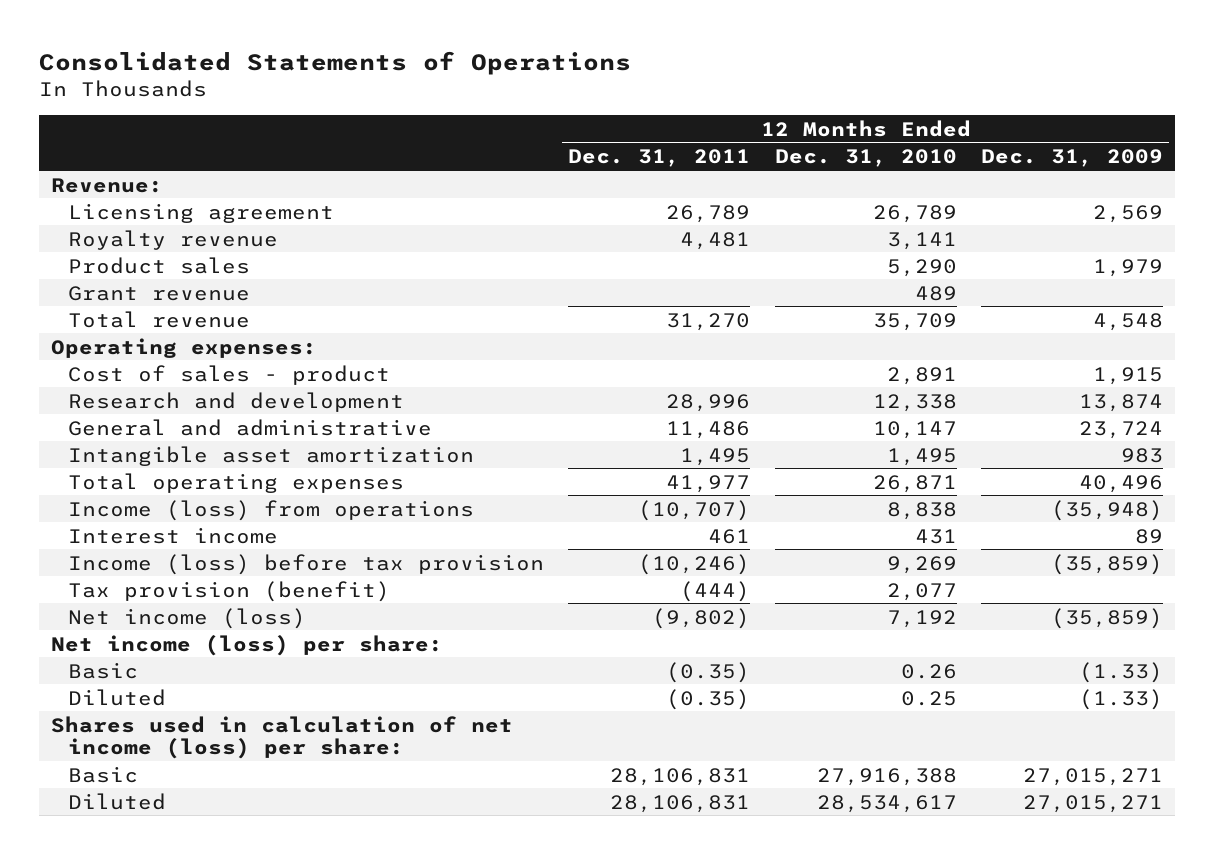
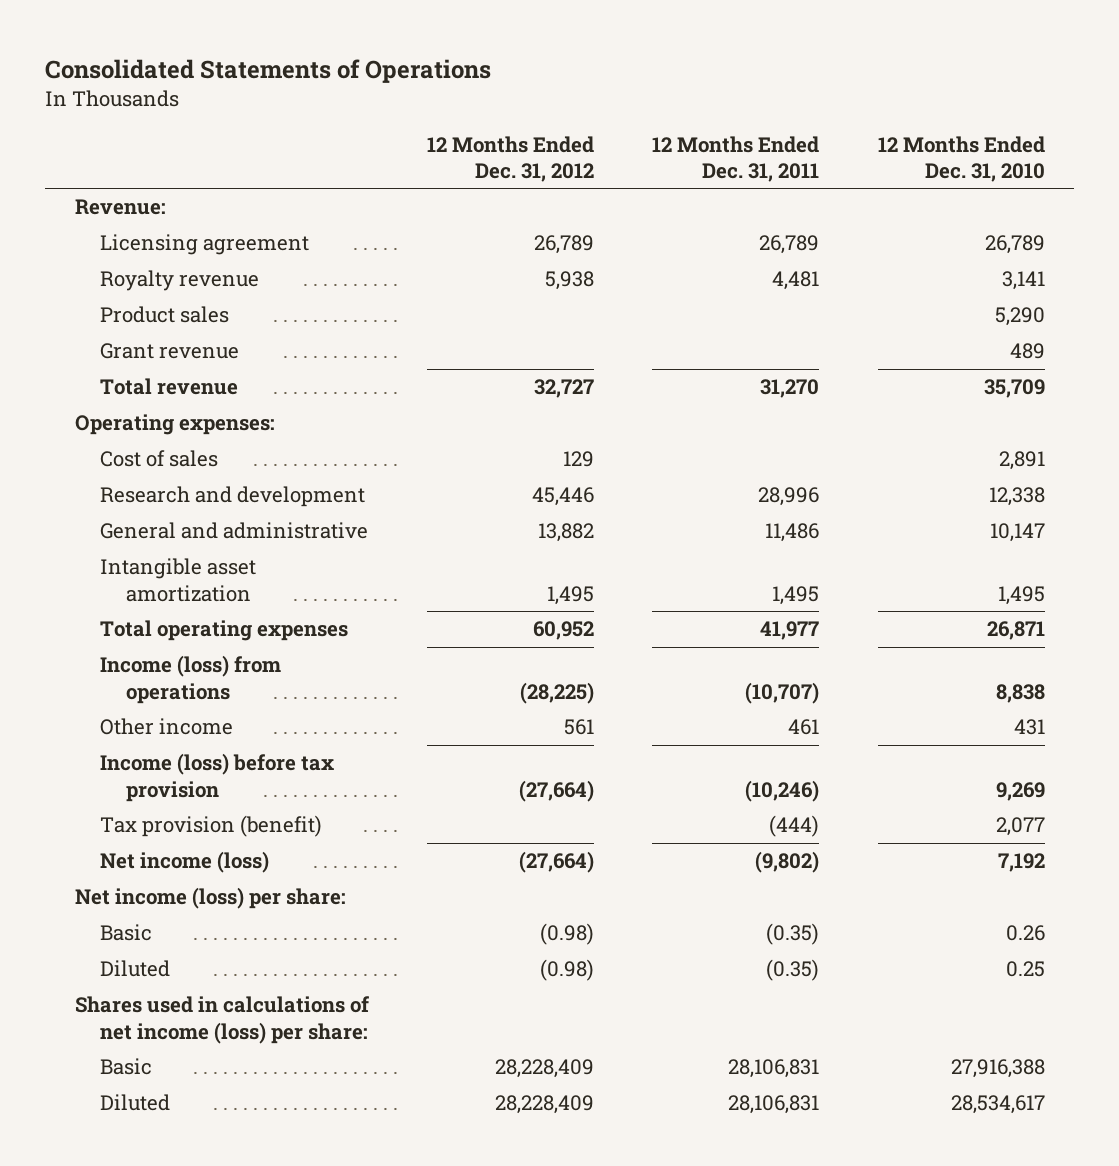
- | 12 Months Ended Dec. 31, 2011 | 12 Months Ended Dec. 31, 2010 | 12 Months Ended Dec. 31, 2009
+ | 12 Months Ended Dec. 31, 2012 | 12 Months Ended Dec. 31, 2011 | 12 Months Ended Dec. 31, 2010
- Cost of sales - product | | 2,891 | 1,915
+ Cost of sales | 129 | | 2,891
- Interest income | 461 | 431 | 89
+ Other income | 561 | 461 | 431
- Shares used in calculation of net income (loss) per share:
+ Shares used in calculations of net income (loss) per share:

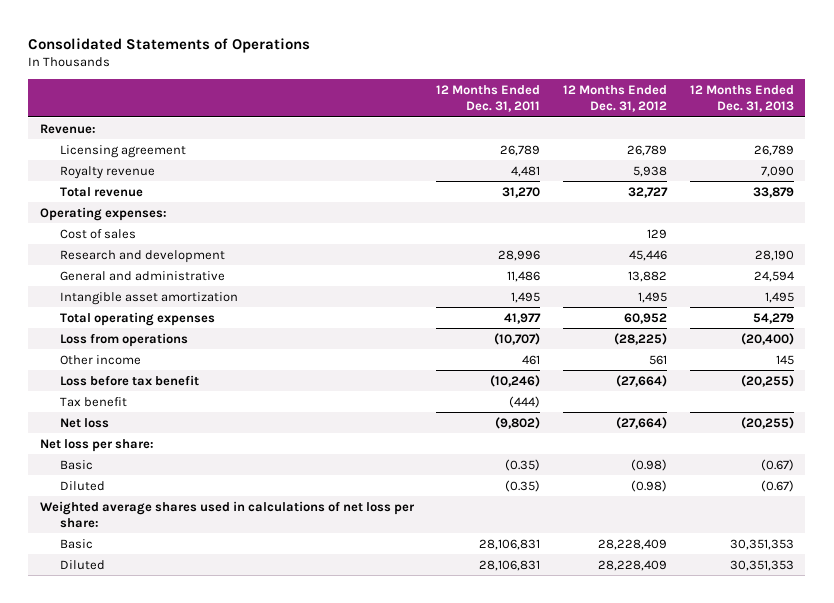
- | 12 Months Ended Dec. 31, 2012 | 12 Months Ended Dec. 31, 2011 | 12 Months Ended Dec. 31, 2010
+ | 12 Months Ended Dec. 31, 2011 | 12 Months Ended Dec. 31, 2012 | 12 Months Ended Dec. 31, 2013
- Product sales | | | 5,290
- Grant revenue | | | 489
- Income (loss) from operations | (28,225) | (10,707) | 8,838
+ Loss from operations | (10,707) | (28,225) | (20,400)
- Income (loss) before tax provision | (27,664) | (10,246) | 9,269
- Tax provision (benefit) | | (444) | 2,077
- Net income (loss) | (27,664) | (9,802) | 7,192
- Net income (loss) per share:
+ Loss before tax benefit | (10,246) | (27,664) | (20,255)
+ Tax benefit | (444) | |
+ Net loss | (9,802) | (27,664) | (20,255)
+ Net loss per share:
- Shares used in calculations of net income (loss) per share:
+ Weighted average shares used in calculations of net loss per share:

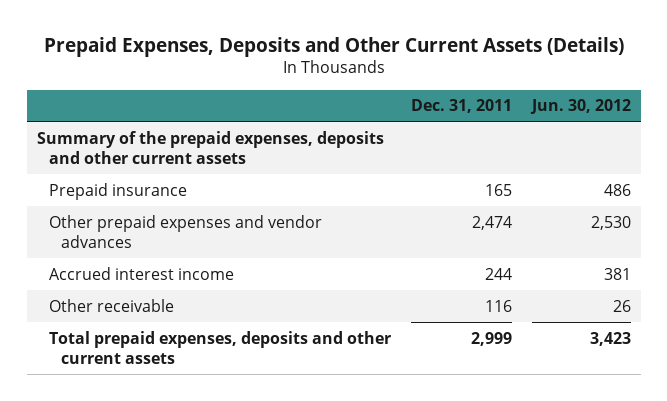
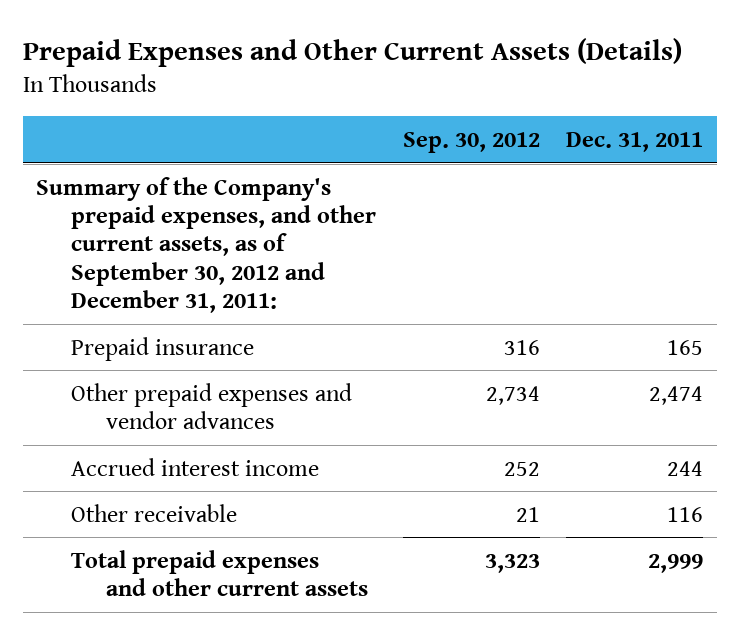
- Prepaid Expenses, Deposits and Other Current Assets (Details)
+ Prepaid Expenses and Other Current Assets (Details)
- | Dec. 31, 2011 | Jun. 30, 2012
+ | Sep. 30, 2012 | Dec. 31, 2011
- Summary of the prepaid expenses, deposits and other current assets
+ Summary of the Company's prepaid expenses, and other current assets, as of September 30, 2012 and December 31, 2011:
- Total prepaid expenses, deposits and other current assets | 2,999 | 3,423
+ Total prepaid expenses and other current assets | 3,323 | 2,999

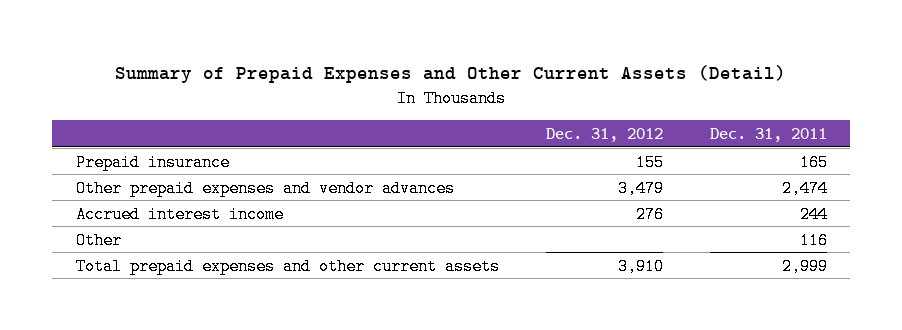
- Prepaid Expenses and Other Current Assets (Details)
+ Summary of Prepaid Expenses and Other Current Assets (Detail)
- | Sep. 30, 2012 | Dec. 31, 2011
+ | Dec. 31, 2012 | Dec. 31, 2011
- Summary of the Company's prepaid expenses, and other current assets, as of September 30, 2012 and December 31, 2011:
- Other receivable | 21 | 116
+ Other | | 116

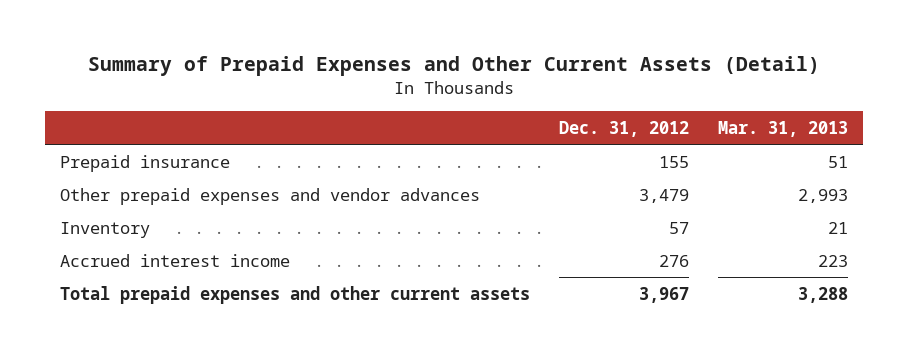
- | Dec. 31, 2012 | Dec. 31, 2011
+ | Dec. 31, 2012 | Mar. 31, 2013
+ Inventory | 57 | 21
- Other | | 116
- Total prepaid expenses and other current assets | 3,910 | 2,999
+ Total prepaid expenses and other current assets | 3,967 | 3,288

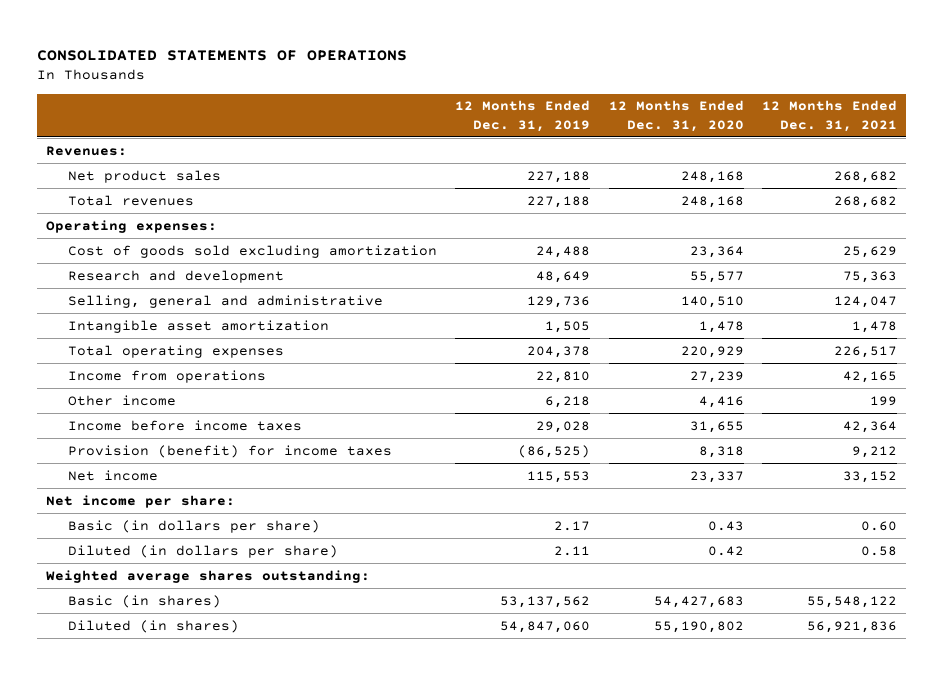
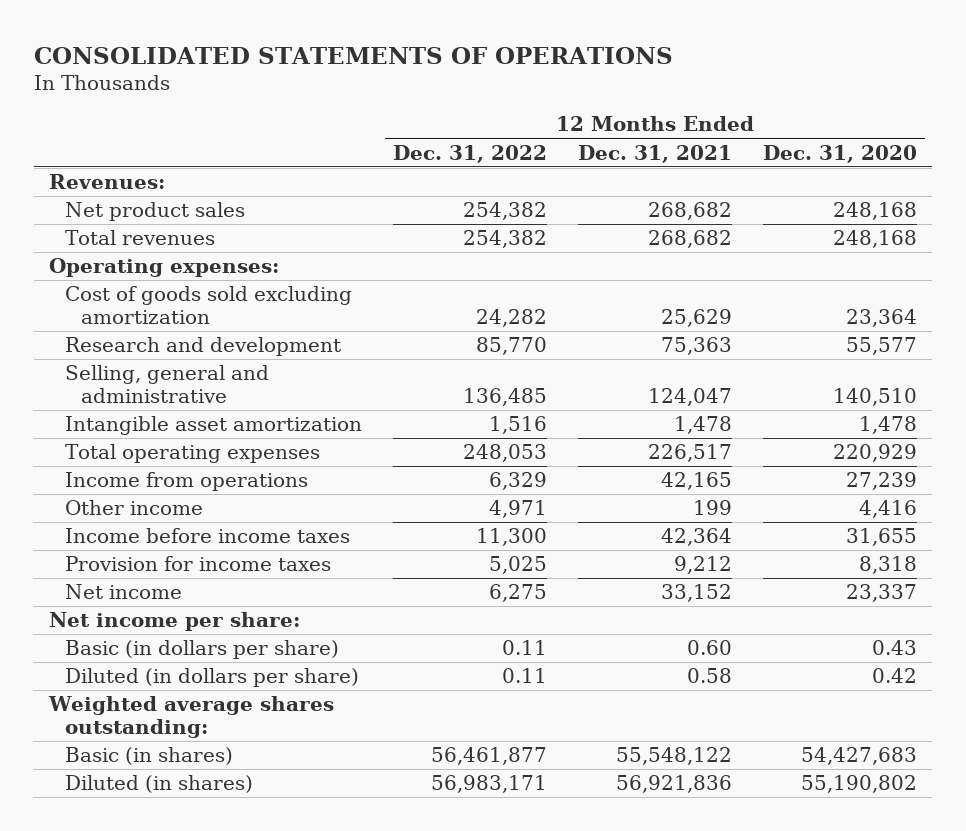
- | 12 Months Ended Dec. 31, 2019 | 12 Months Ended Dec. 31, 2020 | 12 Months Ended Dec. 31, 2021
+ | 12 Months Ended Dec. 31, 2022 | 12 Months Ended Dec. 31, 2021 | 12 Months Ended Dec. 31, 2020
- Provision (benefit) for income taxes | (86,525) | 8,318 | 9,212
+ Provision for income taxes | 5,025 | 9,212 | 8,318

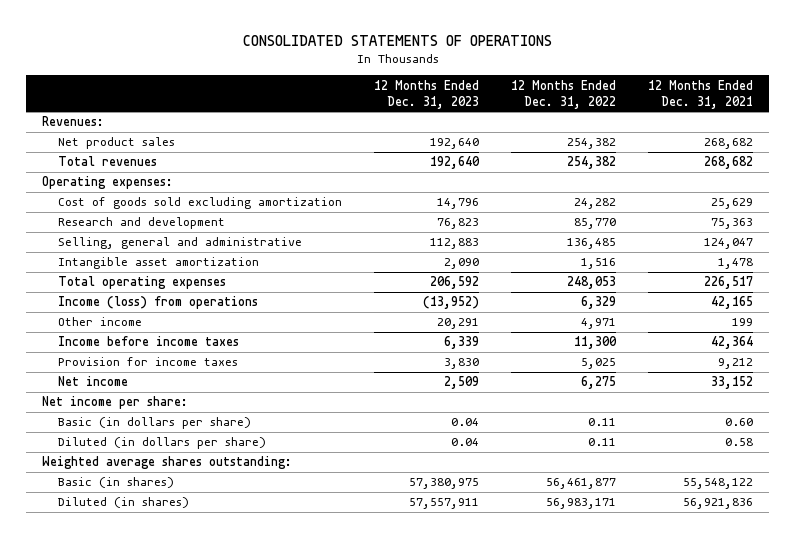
- | 12 Months Ended Dec. 31, 2022 | 12 Months Ended Dec. 31, 2021 | 12 Months Ended Dec. 31, 2020
+ | 12 Months Ended Dec. 31, 2023 | 12 Months Ended Dec. 31, 2022 | 12 Months Ended Dec. 31, 2021
- Income from operations | 6,329 | 42,165 | 27,239
+ Income (loss) from operations | (13,952) | 6,329 | 42,165

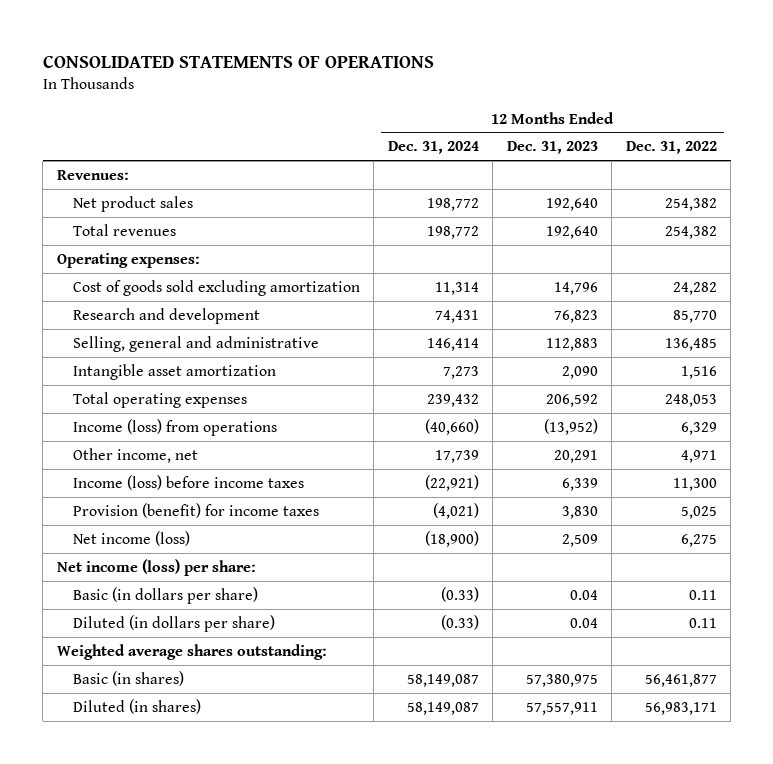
- | 12 Months Ended Dec. 31, 2023 | 12 Months Ended Dec. 31, 2022 | 12 Months Ended Dec. 31, 2021
+ | 12 Months Ended Dec. 31, 2024 | 12 Months Ended Dec. 31, 2023 | 12 Months Ended Dec. 31, 2022
- Other income | 20,291 | 4,971 | 199
- Income before income taxes | 6,339 | 11,300 | 42,364
- Provision for income taxes | 3,830 | 5,025 | 9,212
- Net income | 2,509 | 6,275 | 33,152
- Net income per share:
+ Other income, net | 17,739 | 20,291 | 4,971
+ Income (loss) before income taxes | (22,921) | 6,339 | 11,300
+ Provision (benefit) for income taxes | (4,021) | 3,830 | 5,025
+ Net income (loss) | (18,900) | 2,509 | 6,275
+ Net income (loss) per share:

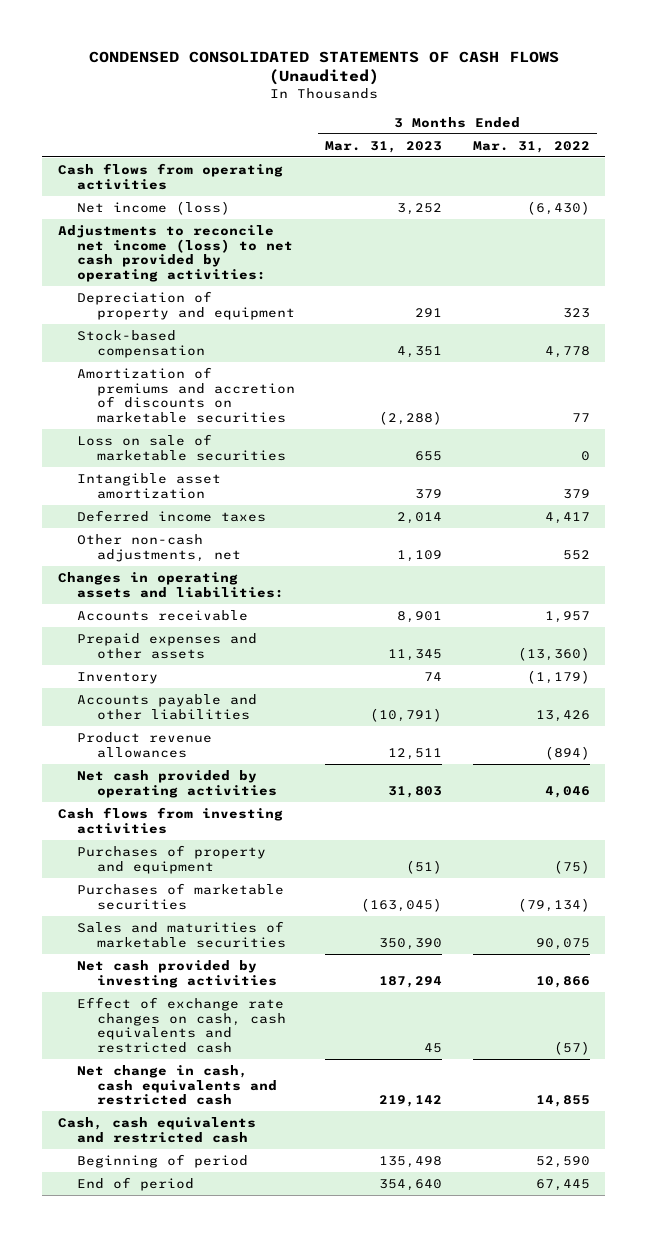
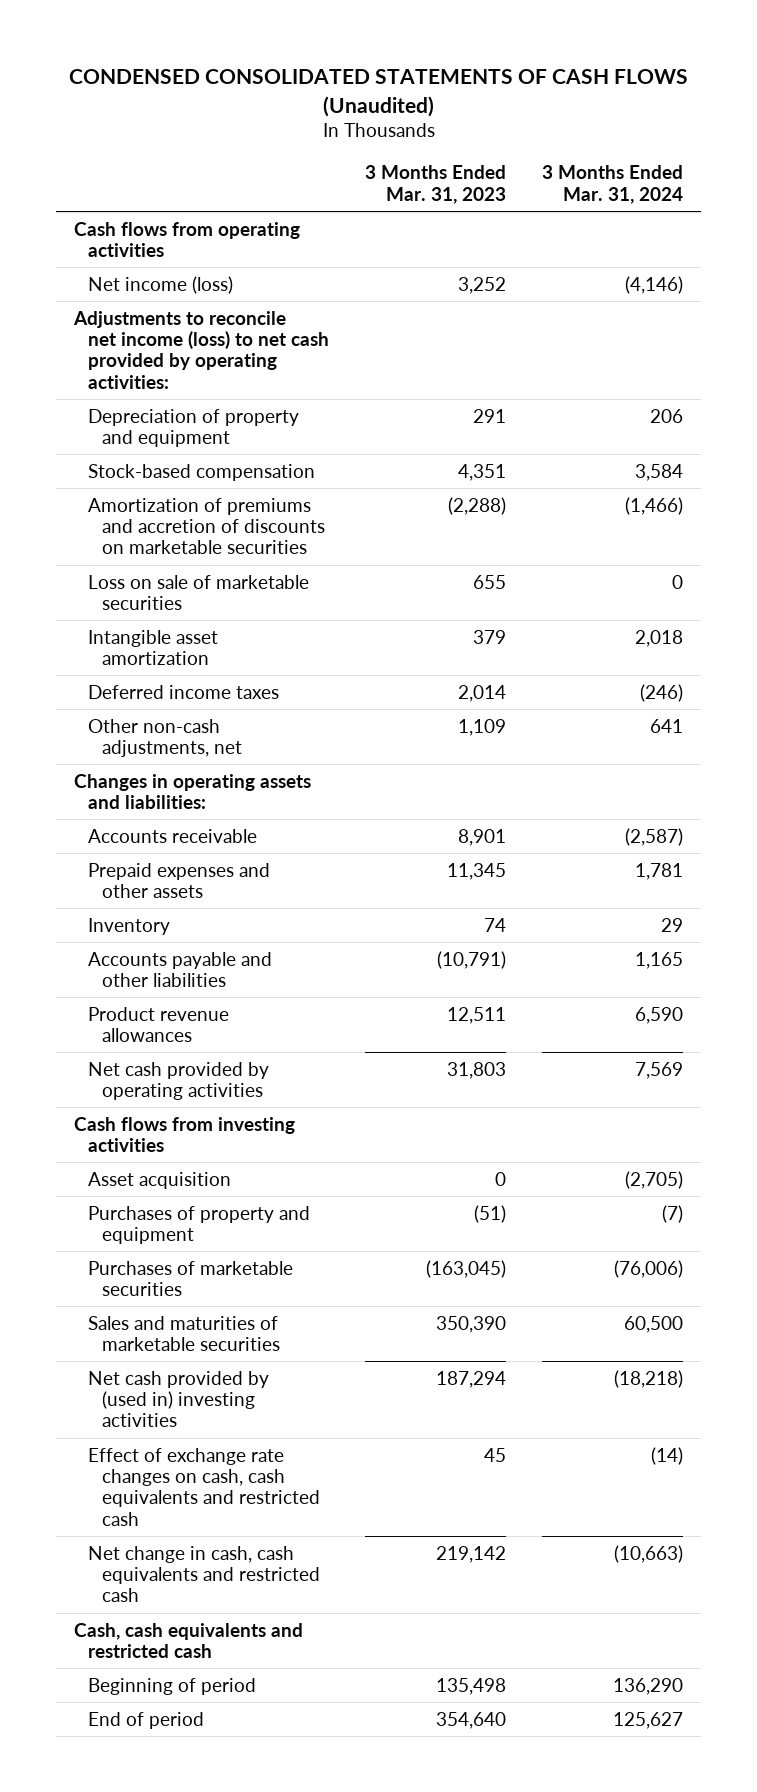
- | 3 Months Ended Mar. 31, 2023 | 3 Months Ended Mar. 31, 2022
+ | 3 Months Ended Mar. 31, 2023 | 3 Months Ended Mar. 31, 2024
+ Asset acquisition | 0 | (2,705)
- Net cash provided by investing activities | 187,294 | 10,866
+ Net cash provided by (used in) investing activities | 187,294 | (18,218)

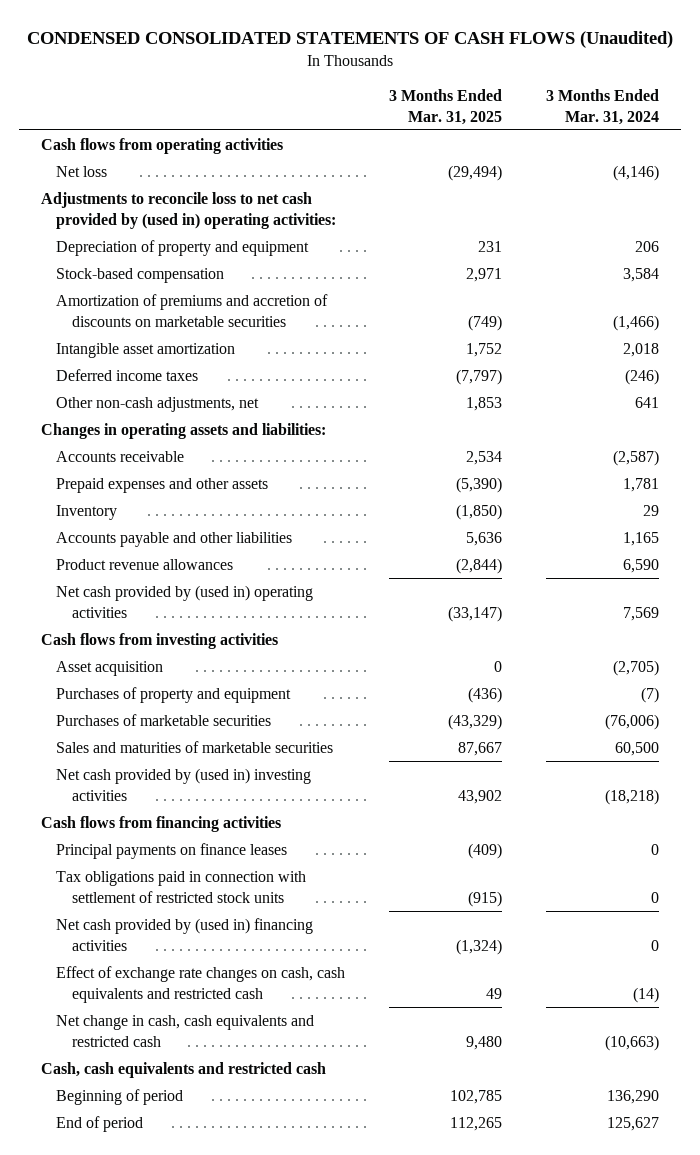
- | 3 Months Ended Mar. 31, 2023 | 3 Months Ended Mar. 31, 2024
+ | 3 Months Ended Mar. 31, 2025 | 3 Months Ended Mar. 31, 2024
- Net income (loss) | 3,252 | (4,146)
- Adjustments to reconcile net income (loss) to net cash provided by operating activities:
+ Net loss | (29,494) | (4,146)
+ Adjustments to reconcile loss to net cash provided by (used in) operating activities:
- Loss on sale of marketable securities | 655 | 0
- Net cash provided by operating activities | 31,803 | 7,569
+ Net cash provided by (used in) operating activities | (33,147) | 7,569
+ Cash flows from financing activities
+ Principal payments on finance leases | (409) | 0
+ Tax obligations paid in connection with settlement of restricted stock units | (915) | 0
+ Net cash provided by (used in) financing activities | (1,324) | 0

